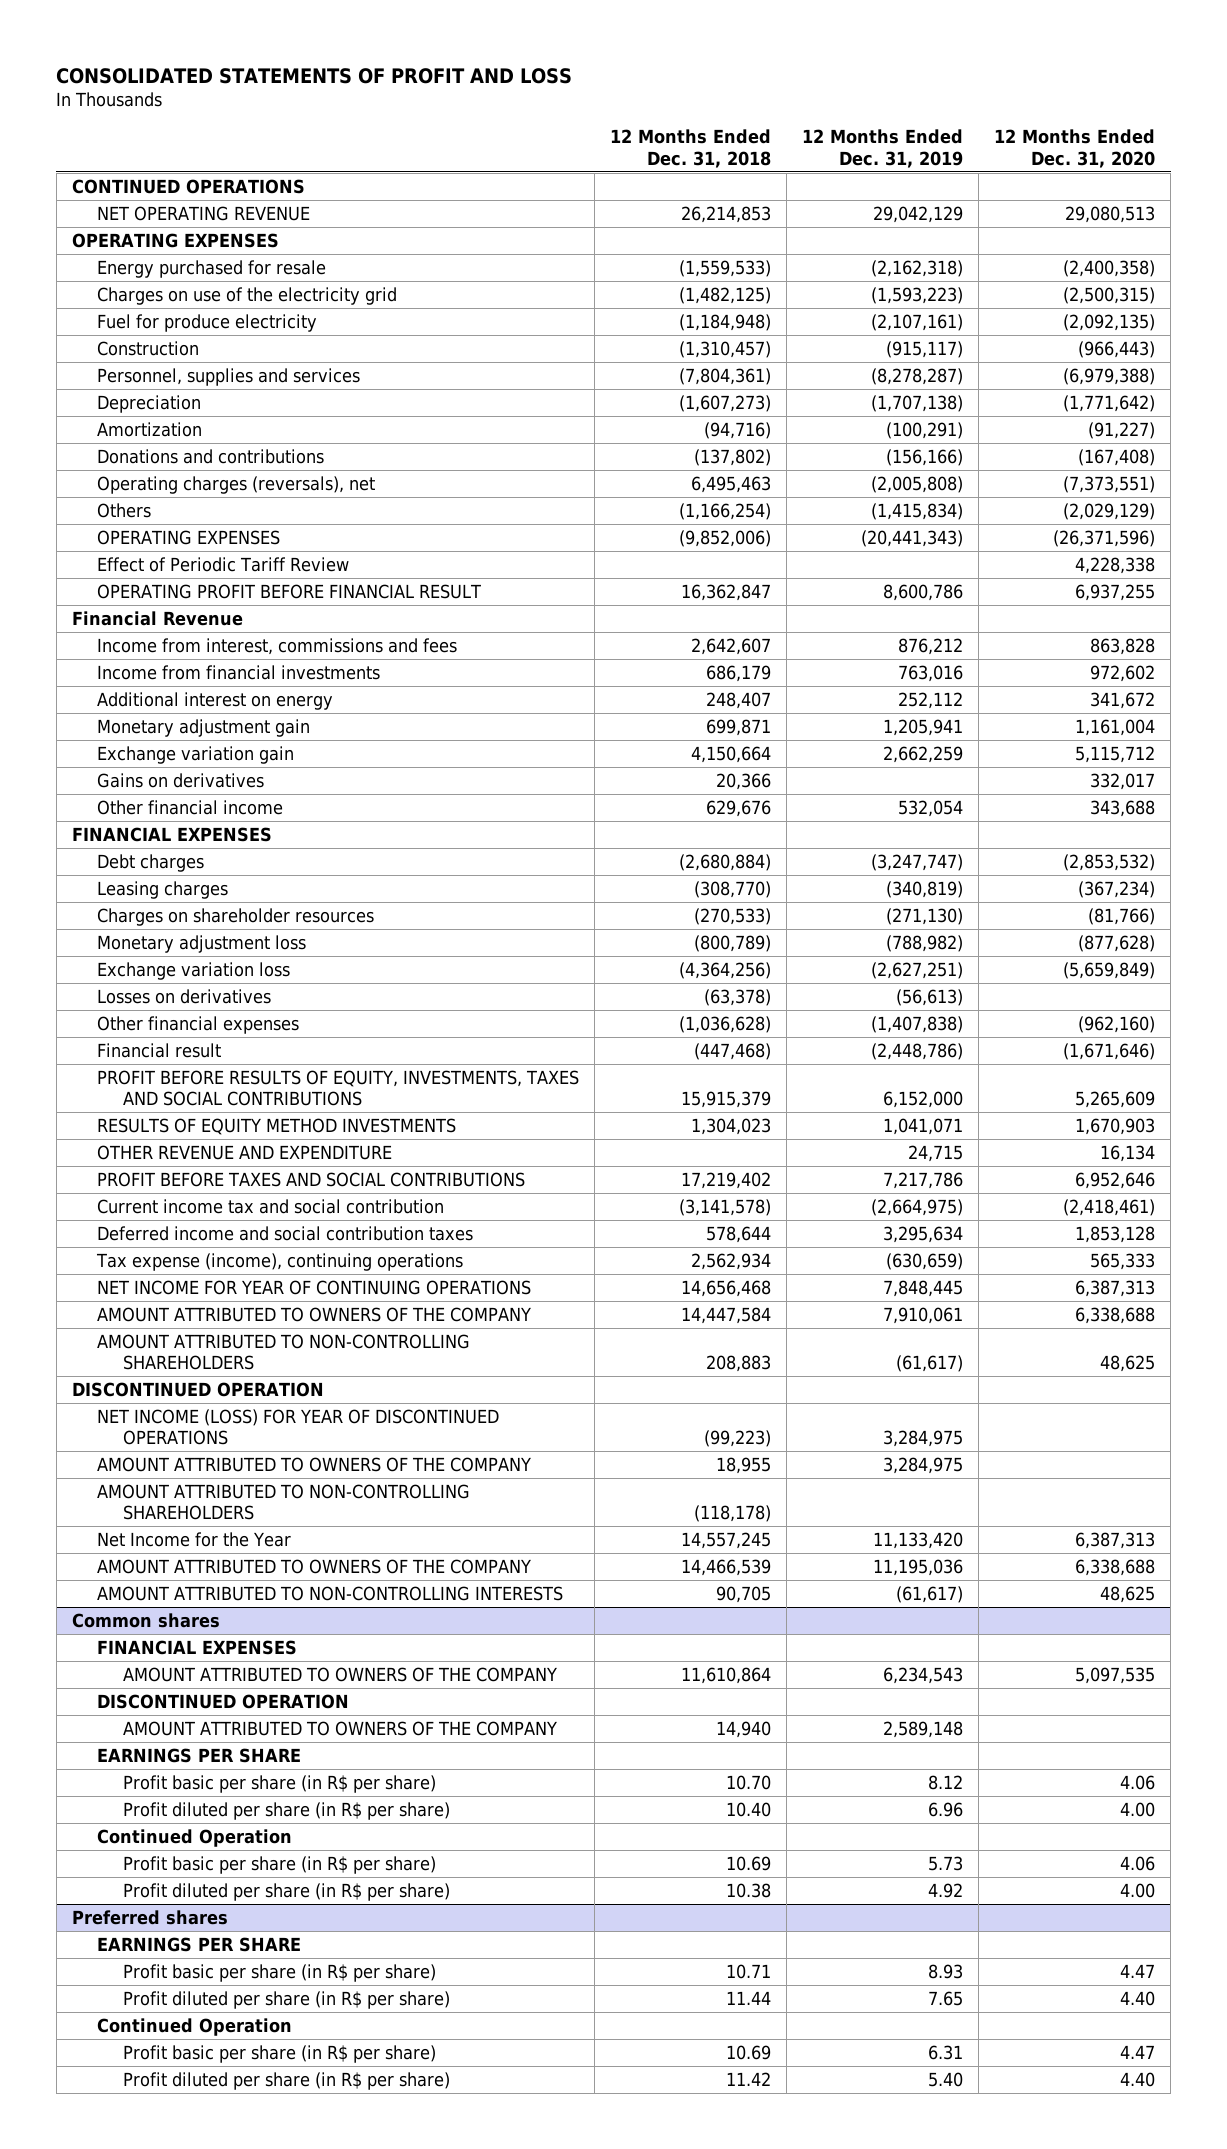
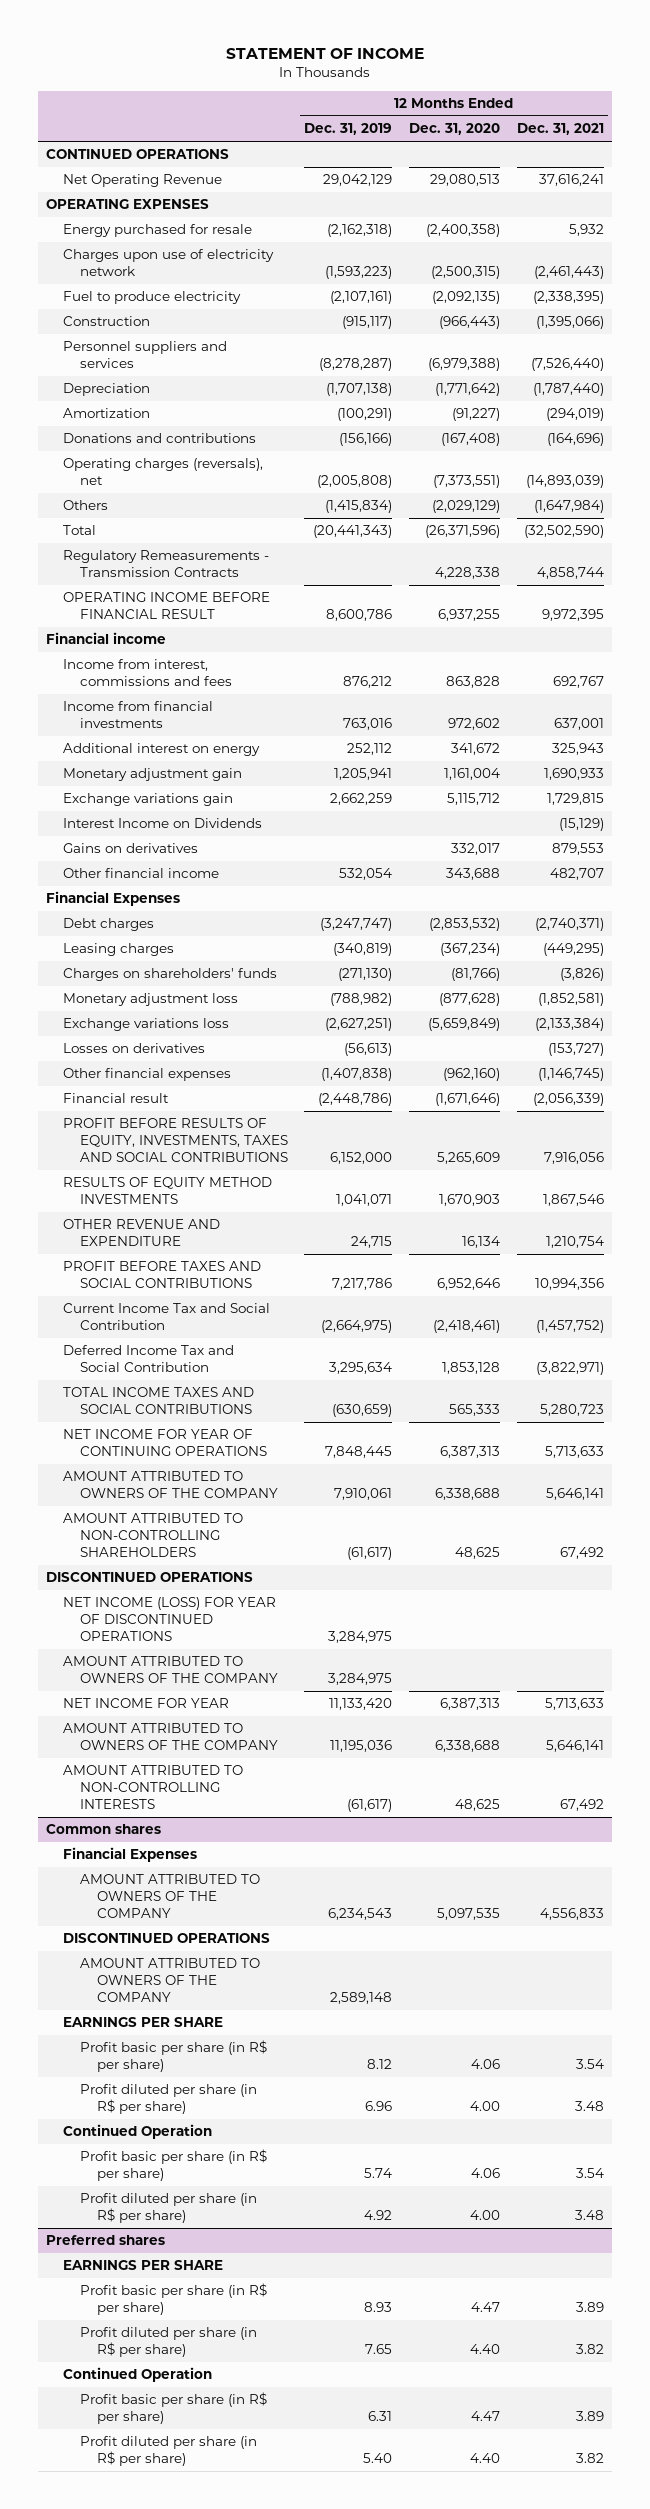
- CONSOLIDATED STATEMENTS OF PROFIT AND LOSS
+ STATEMENT OF INCOME
- | 12 Months Ended Dec. 31, 2018 | 12 Months Ended Dec. 31, 2019 | 12 Months Ended Dec. 31, 2020
+ | 12 Months Ended Dec. 31, 2019 | 12 Months Ended Dec. 31, 2020 | 12 Months Ended Dec. 31, 2021
- NET OPERATING REVENUE | 26,214,853 | 29,042,129 | 29,080,513
+ Net Operating Revenue | 29,042,129 | 29,080,513 | 37,616,241
- Charges on use of the electricity grid | (1,482,125) | (1,593,223) | (2,500,315)
- Fuel for produce electricity | (1,184,948) | (2,107,161) | (2,092,135)
+ Charges upon use of electricity network | (1,593,223) | (2,500,315) | (2,461,443)
+ Fuel to produce electricity | (2,107,161) | (2,092,135) | (2,338,395)
- Personnel, supplies and services | (7,804,361) | (8,278,287) | (6,979,388)
+ Personnel suppliers and services | (8,278,287) | (6,979,388) | (7,526,440)
- OPERATING EXPENSES | (9,852,006) | (20,441,343) | (26,371,596)
- Effect of Periodic Tariff Review | | | 4,228,338
- OPERATING PROFIT BEFORE FINANCIAL RESULT | 16,362,847 | 8,600,786 | 6,937,255
- Financial Revenue
+ Total | (20,441,343) | (26,371,596) | (32,502,590)
+ Regulatory Remeasurements - Transmission Contracts | | 4,228,338 | 4,858,744
+ OPERATING INCOME BEFORE FINANCIAL RESULT | 8,600,786 | 6,937,255 | 9,972,395
+ Financial income
- Exchange variation gain | 4,150,664 | 2,662,259 | 5,115,712
+ Exchange variations gain | 2,662,259 | 5,115,712 | 1,729,815
+ Interest Income on Dividends | | | (15,129)
- FINANCIAL EXPENSES
+ Financial Expenses
- Charges on shareholder resources | (270,533) | (271,130) | (81,766)
+ Charges on shareholders' funds | (271,130) | (81,766) | (3,826)
- Exchange variation loss | (4,364,256) | (2,627,251) | (5,659,849)
+ Exchange variations loss | (2,627,251) | (5,659,849) | (2,133,384)
- Current income tax and social contribution | (3,141,578) | (2,664,975) | (2,418,461)
- Deferred income and social contribution taxes | 578,644 | 3,295,634 | 1,853,128
- Tax expense (income), continuing operations | 2,562,934 | (630,659) | 565,333
+ Current Income Tax and Social Contribution | (2,664,975) | (2,418,461) | (1,457,752)
+ Deferred Income Tax and Social Contribution | 3,295,634 | 1,853,128 | (3,822,971)
+ TOTAL INCOME TAXES AND SOCIAL CONTRIBUTIONS | (630,659) | 565,333 | 5,280,723
- DISCONTINUED OPERATION
+ DISCONTINUED OPERATIONS
- AMOUNT ATTRIBUTED TO NON-CONTROLLING SHAREHOLDERS | (118,178) | |
- Net Income for the Year | 14,557,245 | 11,133,420 | 6,387,313
+ NET INCOME FOR YEAR | 11,133,420 | 6,387,313 | 5,713,633
@ Common shares
- FINANCIAL EXPENSES
+ Financial Expenses
- DISCONTINUED OPERATION
+ DISCONTINUED OPERATIONS
- Profit basic per share (in R$ per share) | 10.69 | 5.73 | 4.06
+ Profit basic per share (in R$ per share) | 5.74 | 4.06 | 3.54

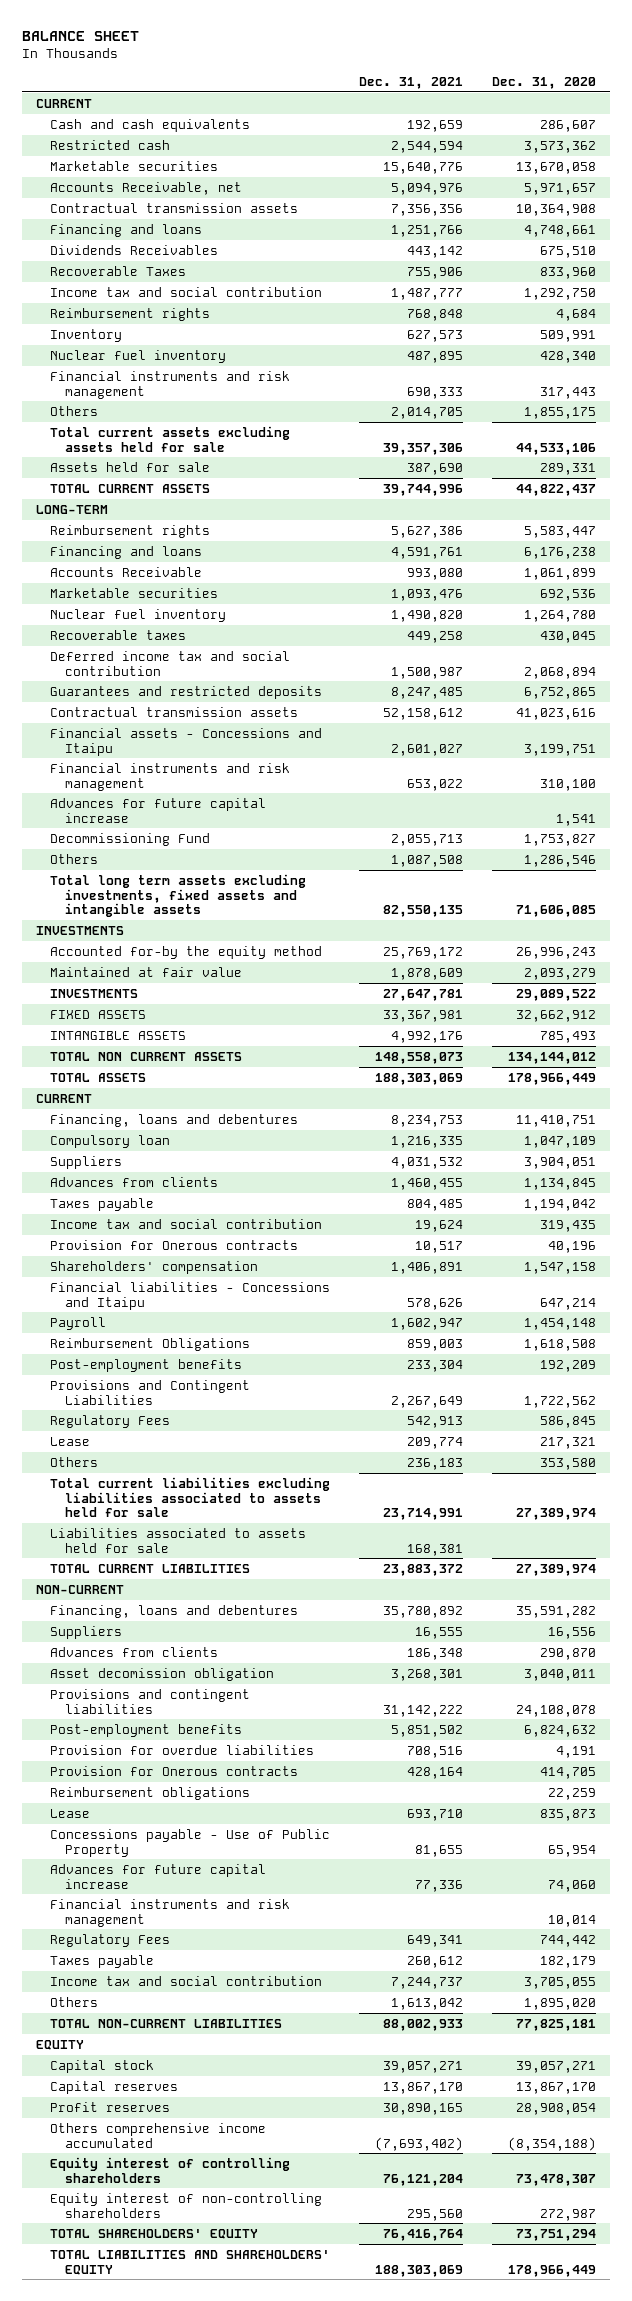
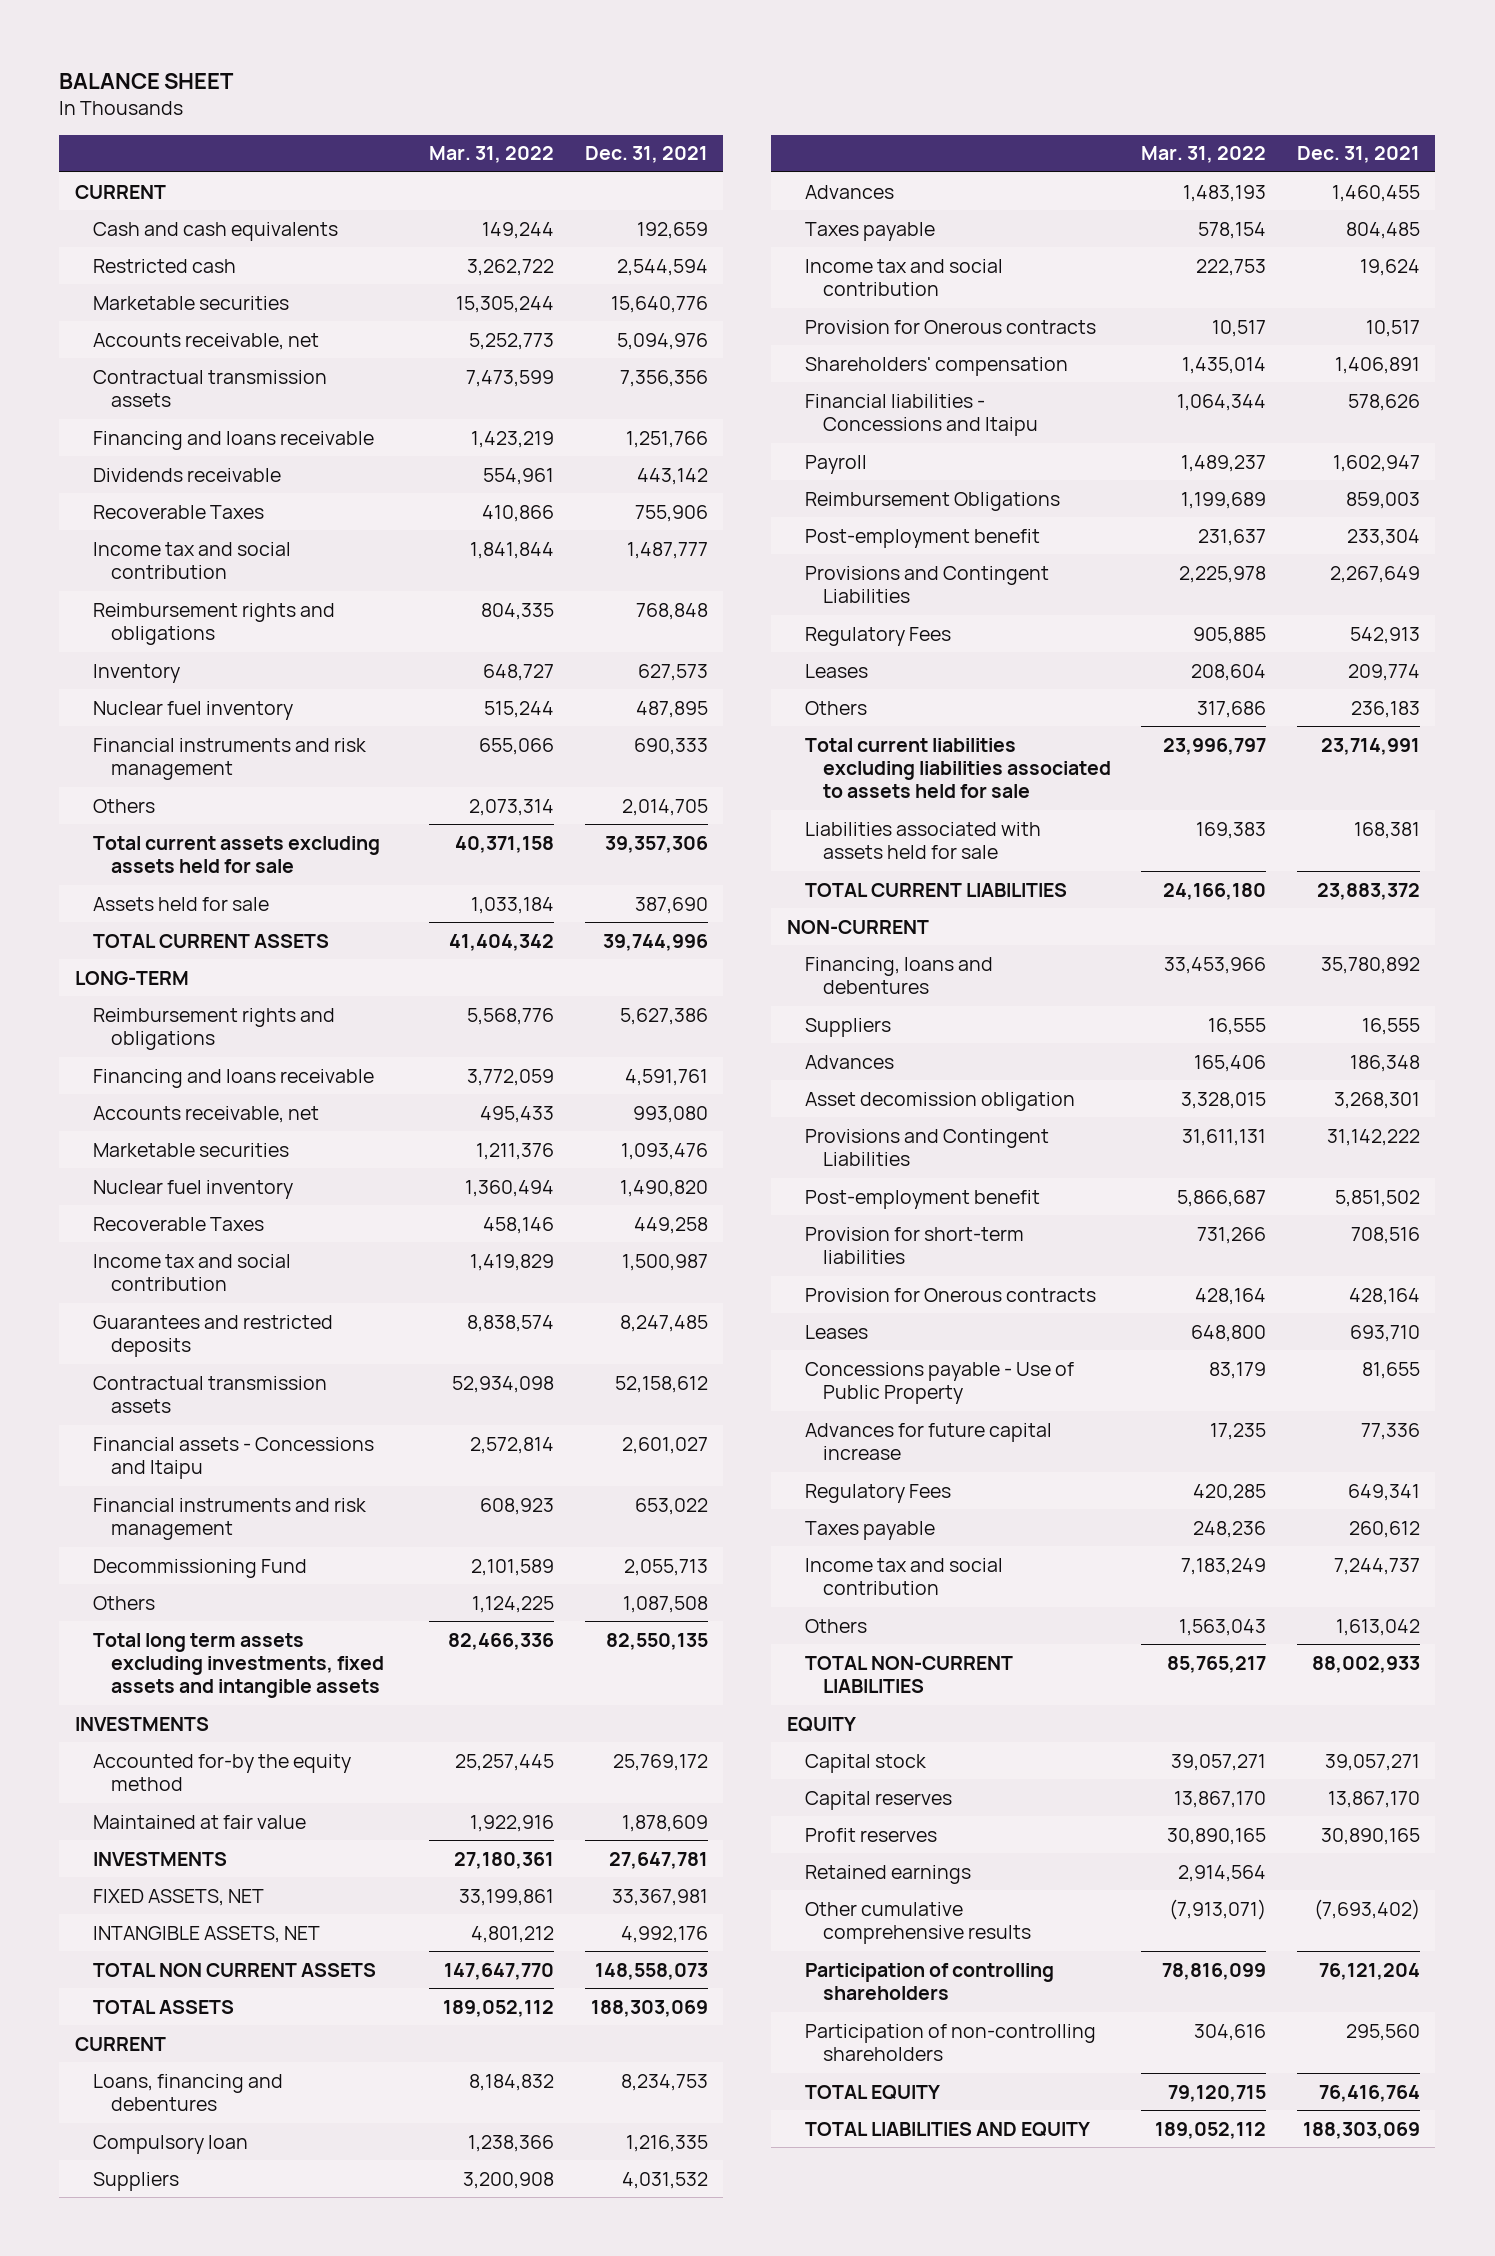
- | Dec. 31, 2021 | Dec. 31, 2020
+ | Mar. 31, 2022 | Dec. 31, 2021
- Accounts Receivable, net | 5,094,976 | 5,971,657
+ Accounts receivable, net | 5,252,773 | 5,094,976
- Financing and loans | 1,251,766 | 4,748,661
- Dividends Receivables | 443,142 | 675,510
+ Financing and loans receivable | 1,423,219 | 1,251,766
+ Dividends receivable | 554,961 | 443,142
- Reimbursement rights | 768,848 | 4,684
+ Reimbursement rights and obligations | 804,335 | 768,848
- Reimbursement rights | 5,627,386 | 5,583,447
- Financing and loans | 4,591,761 | 6,176,238
- Accounts Receivable | 993,080 | 1,061,899
+ Reimbursement rights and obligations | 5,568,776 | 5,627,386
+ Financing and loans receivable | 3,772,059 | 4,591,761
+ Accounts receivable, net | 495,433 | 993,080
- Recoverable taxes | 449,258 | 430,045
- Deferred income tax and social contribution | 1,500,987 | 2,068,894
+ Recoverable Taxes | 458,146 | 449,258
+ Income tax and social contribution | 1,419,829 | 1,500,987
- Advances for future capital increase | | 1,541
- FIXED ASSETS | 33,367,981 | 32,662,912
- INTANGIBLE ASSETS | 4,992,176 | 785,493
+ FIXED ASSETS, NET | 33,199,861 | 33,367,981
+ INTANGIBLE ASSETS, NET | 4,801,212 | 4,992,176
- Financing, loans and debentures | 8,234,753 | 11,410,751
+ Loans, financing and debentures | 8,184,832 | 8,234,753
- Advances from clients | 1,460,455 | 1,134,845
+ Advances | 1,483,193 | 1,460,455
- Post-employment benefits | 233,304 | 192,209
+ Post-employment benefit | 231,637 | 233,304
- Lease | 209,774 | 217,321
+ Leases | 208,604 | 209,774
- Liabilities associated to assets held for sale | 168,381 |
+ Liabilities associated with assets held for sale | 169,383 | 168,381
- Advances from clients | 186,348 | 290,870
+ Advances | 165,406 | 186,348
- Provisions and contingent liabilities | 31,142,222 | 24,108,078
- Post-employment benefits | 5,851,502 | 6,824,632
- Provision for overdue liabilities | 708,516 | 4,191
+ Provisions and Contingent Liabilities | 31,611,131 | 31,142,222
+ Post-employment benefit | 5,866,687 | 5,851,502
+ Provision for short-term liabilities | 731,266 | 708,516
- Reimbursement obligations | | 22,259
- Lease | 693,710 | 835,873
+ Leases | 648,800 | 693,710
- Financial instruments and risk management | | 10,014
- Others comprehensive income accumulated | (7,693,402) | (8,354,188)
- Equity interest of controlling shareholders | 76,121,204 | 73,478,307
- Equity interest of non-controlling shareholders | 295,560 | 272,987
- TOTAL SHAREHOLDERS' EQUITY | 76,416,764 | 73,751,294
- TOTAL LIABILITIES AND SHAREHOLDERS' EQUITY | 188,303,069 | 178,966,449
+ Retained earnings | 2,914,564 |
+ Other cumulative comprehensive results | (7,913,071) | (7,693,402)
+ Participation of controlling shareholders | 78,816,099 | 76,121,204
+ Participation of non-controlling shareholders | 304,616 | 295,560
+ TOTAL EQUITY | 79,120,715 | 76,416,764
+ TOTAL LIABILITIES AND EQUITY | 189,052,112 | 188,303,069

